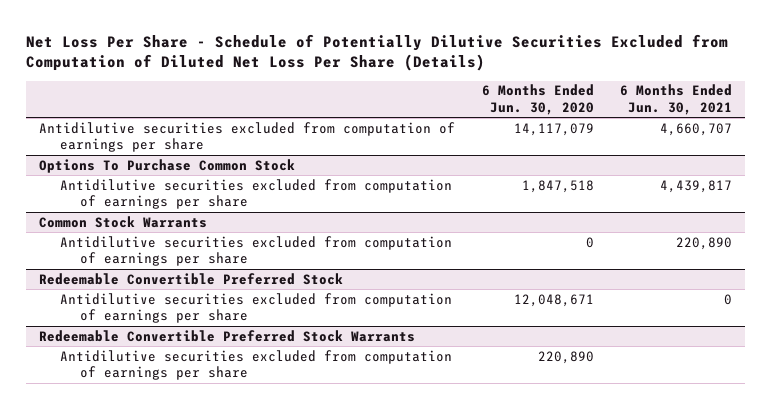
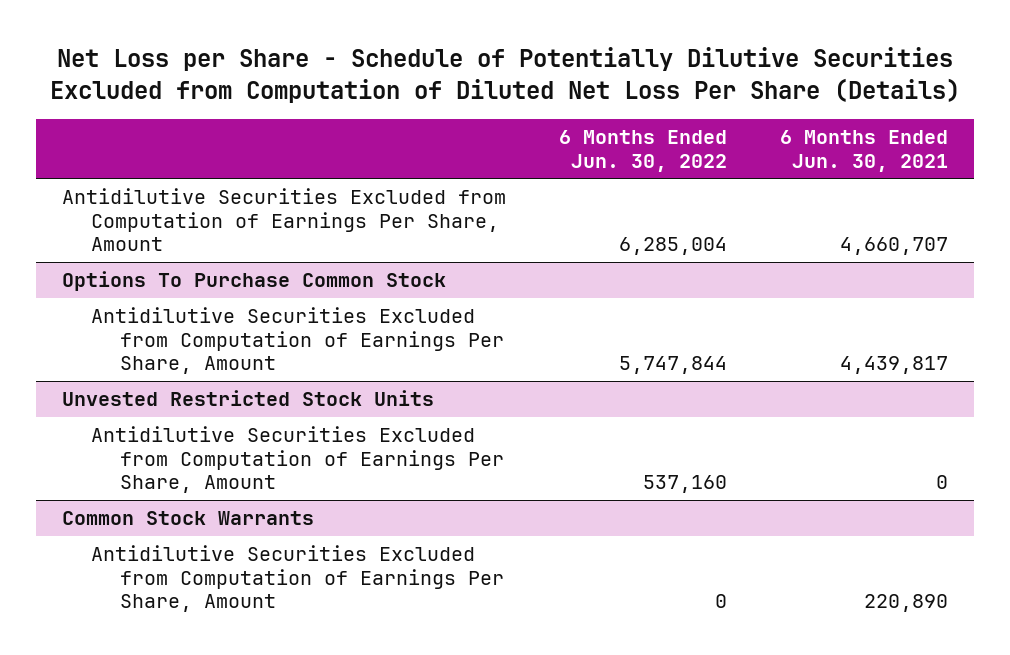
- Net Loss Per Share - Schedule of Potentially Dilutive Securities Excluded from Computation of Diluted Net Loss Per Share (Details)
+ Net Loss per Share - Schedule of Potentially Dilutive Securities Excluded from Computation of Diluted Net Loss Per Share (Details)
- | 6 Months Ended Jun. 30, 2020 | 6 Months Ended Jun. 30, 2021
+ | 6 Months Ended Jun. 30, 2022 | 6 Months Ended Jun. 30, 2021
- Antidilutive securities excluded from computation of earnings per share | 14,117,079 | 4,660,707
+ Antidilutive Securities Excluded from Computation of Earnings Per Share, Amount | 6,285,004 | 4,660,707
@ Options To Purchase Common Stock
- Antidilutive securities excluded from computation of earnings per share | 1,847,518 | 4,439,817
+ Antidilutive Securities Excluded from Computation of Earnings Per Share, Amount | 5,747,844 | 4,439,817
+ Unvested Restricted Stock Units
+ Antidilutive Securities Excluded from Computation of Earnings Per Share, Amount | 537,160 | 0
@ Common Stock Warrants
- Antidilutive securities excluded from computation of earnings per share | 0 | 220,890
- Redeemable Convertible Preferred Stock
- Antidilutive securities excluded from computation of earnings per share | 12,048,671 | 0
- Redeemable Convertible Preferred Stock Warrants
- Antidilutive securities excluded from computation of earnings per share | 220,890 |
@ Common Stock Warrants
+ Antidilutive Securities Excluded from Computation of Earnings Per Share, Amount | 0 | 220,890

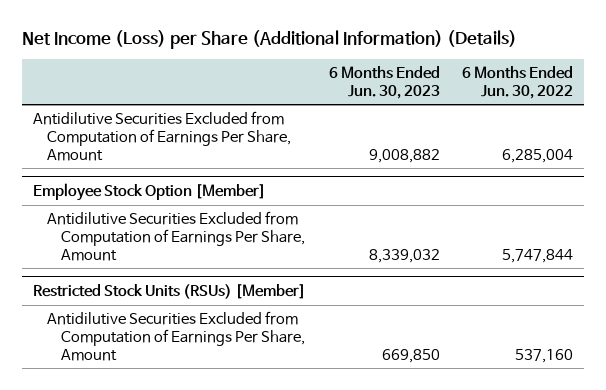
- Net Loss per Share - Schedule of Potentially Dilutive Securities Excluded from Computation of Diluted Net Loss Per Share (Details)
+ Net Income (Loss) per Share (Additional Information) (Details)
- | 6 Months Ended Jun. 30, 2022 | 6 Months Ended Jun. 30, 2021
+ | 6 Months Ended Jun. 30, 2023 | 6 Months Ended Jun. 30, 2022
- Options To Purchase Common Stock
+ Employee Stock Option [Member]
- Unvested Restricted Stock Units
+ Restricted Stock Units (RSUs) [Member]
- Common Stock Warrants
- Antidilutive Securities Excluded from Computation of Earnings Per Share, Amount | 0 | 220,890

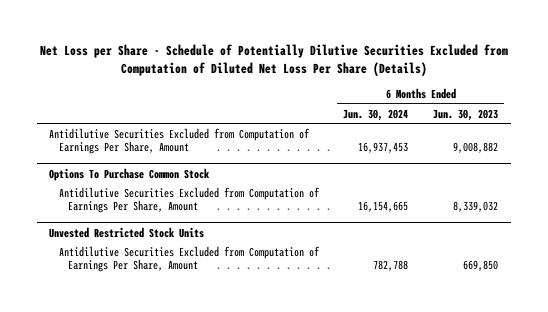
- Net Income (Loss) per Share (Additional Information) (Details)
+ Net Loss per Share - Schedule of Potentially Dilutive Securities Excluded from Computation of Diluted Net Loss Per Share (Details)
- | 6 Months Ended Jun. 30, 2023 | 6 Months Ended Jun. 30, 2022
+ | 6 Months Ended Jun. 30, 2024 | 6 Months Ended Jun. 30, 2023
- Employee Stock Option [Member]
+ Options To Purchase Common Stock
- Restricted Stock Units (RSUs) [Member]
+ Unvested Restricted Stock Units

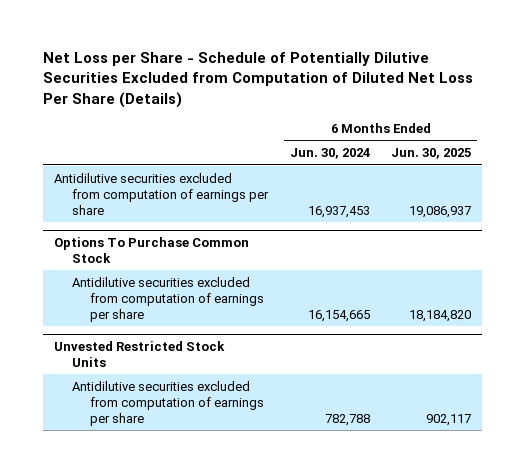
- | 6 Months Ended Jun. 30, 2024 | 6 Months Ended Jun. 30, 2023
+ | 6 Months Ended Jun. 30, 2024 | 6 Months Ended Jun. 30, 2025
- Antidilutive Securities Excluded from Computation of Earnings Per Share, Amount | 16,937,453 | 9,008,882
+ Antidilutive securities excluded from computation of earnings per share | 16,937,453 | 19,086,937
@ Options To Purchase Common Stock
- Antidilutive Securities Excluded from Computation of Earnings Per Share, Amount | 16,154,665 | 8,339,032
+ Antidilutive securities excluded from computation of earnings per share | 16,154,665 | 18,184,820
@ Unvested Restricted Stock Units
- Antidilutive Securities Excluded from Computation of Earnings Per Share, Amount | 782,788 | 669,850
+ Antidilutive securities excluded from computation of earnings per share | 782,788 | 902,117

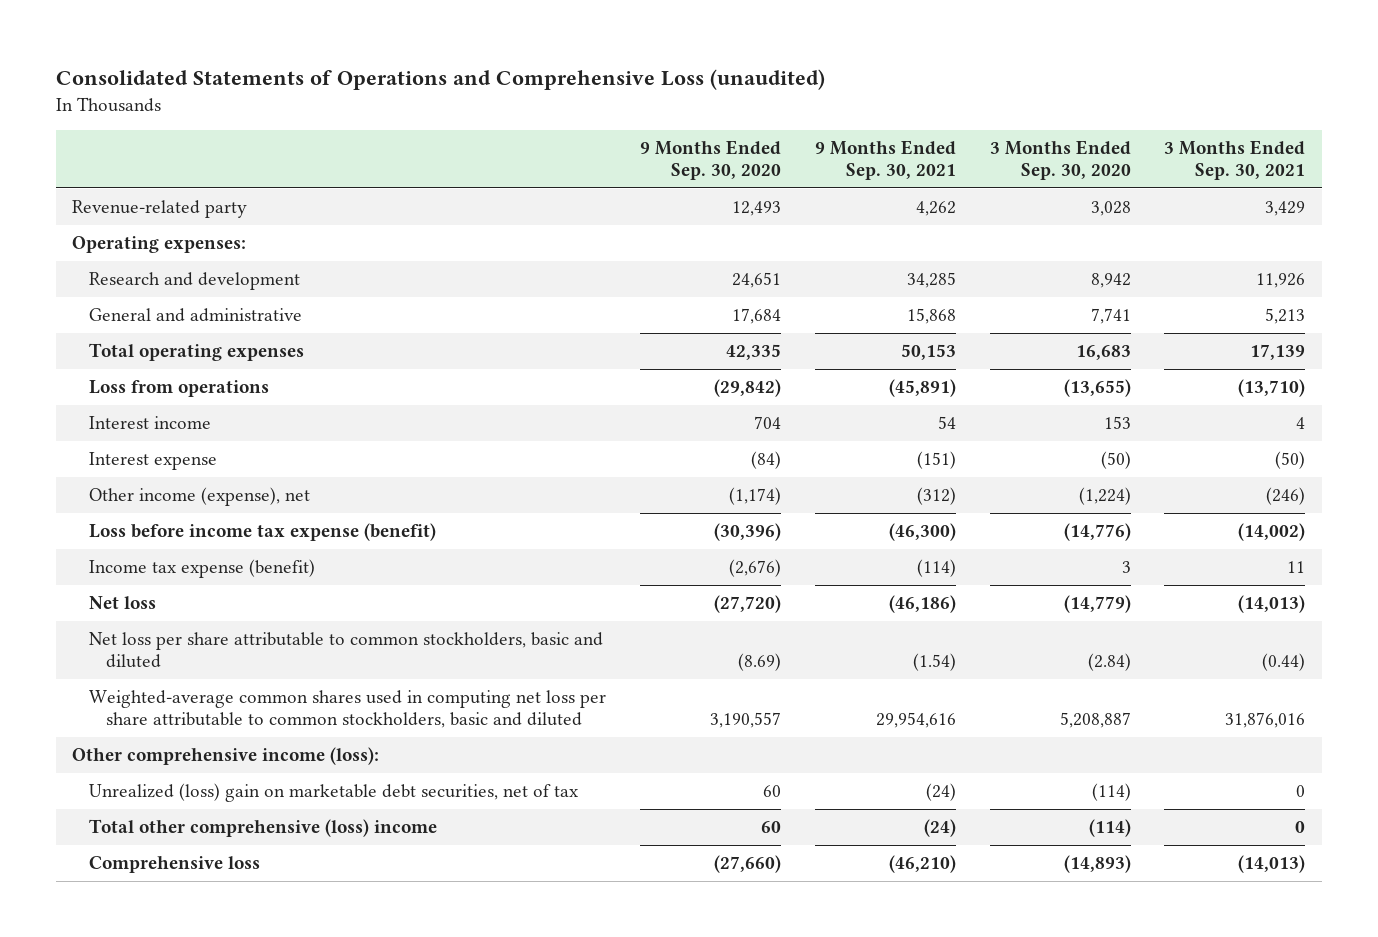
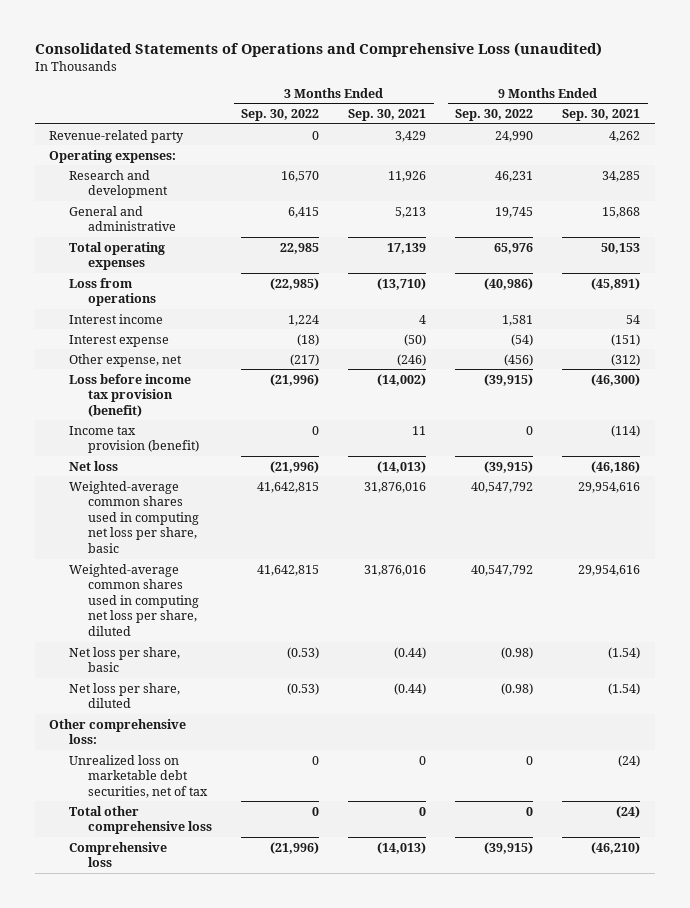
- | 9 Months Ended Sep. 30, 2020 | 9 Months Ended Sep. 30, 2021 | 3 Months Ended Sep. 30, 2020 | 3 Months Ended Sep. 30, 2021
+ | 3 Months Ended Sep. 30, 2022 | 3 Months Ended Sep. 30, 2021 | 9 Months Ended Sep. 30, 2022 | 9 Months Ended Sep. 30, 2021
- Other income (expense), net | (1,174) | (312) | (1,224) | (246)
- Loss before income tax expense (benefit) | (30,396) | (46,300) | (14,776) | (14,002)
- Income tax expense (benefit) | (2,676) | (114) | 3 | 11
+ Other expense, net | (217) | (246) | (456) | (312)
+ Loss before income tax provision (benefit) | (21,996) | (14,002) | (39,915) | (46,300)
+ Income tax provision (benefit) | 0 | 11 | 0 | (114)
- Net loss per share attributable to common stockholders, basic and diluted | (8.69) | (1.54) | (2.84) | (0.44)
- Weighted-average common shares used in computing net loss per share attributable to common stockholders, basic and diluted | 3,190,557 | 29,954,616 | 5,208,887 | 31,876,016
- Other comprehensive income (loss):
- Unrealized (loss) gain on marketable debt securities, net of tax | 60 | (24) | (114) | 0
- Total other comprehensive (loss) income | 60 | (24) | (114) | 0
+ Weighted-average common shares used in computing net loss per share, basic | 41,642,815 | 31,876,016 | 40,547,792 | 29,954,616
+ Weighted-average common shares used in computing net loss per share, diluted | 41,642,815 | 31,876,016 | 40,547,792 | 29,954,616
+ Net loss per share, basic | (0.53) | (0.44) | (0.98) | (1.54)
+ Net loss per share, diluted | (0.53) | (0.44) | (0.98) | (1.54)
+ Other comprehensive loss:
+ Unrealized loss on marketable debt securities, net of tax | 0 | 0 | 0 | (24)
+ Total other comprehensive loss | 0 | 0 | 0 | (24)

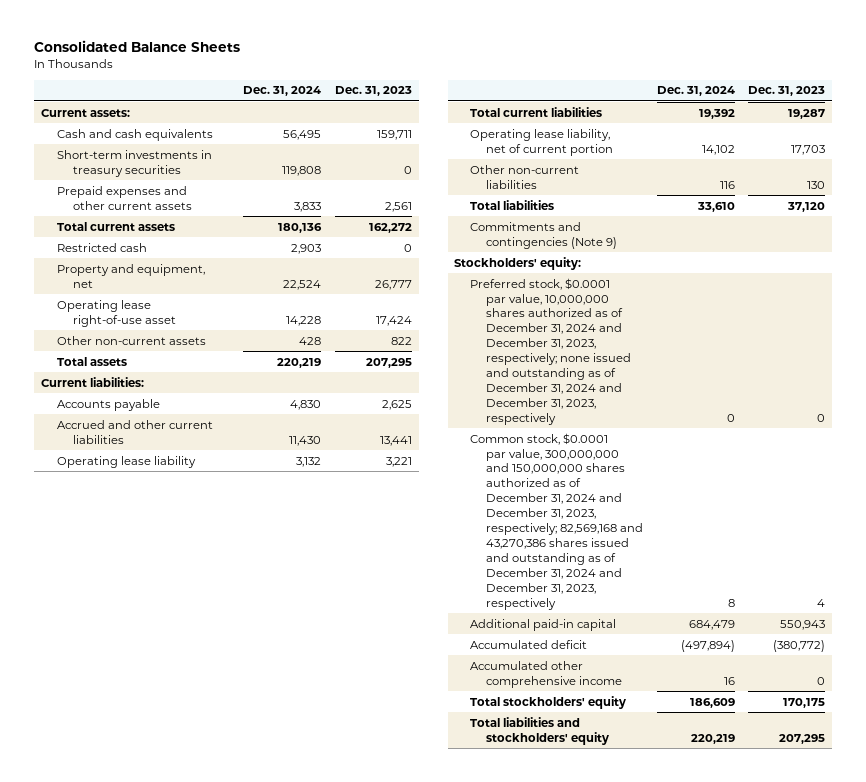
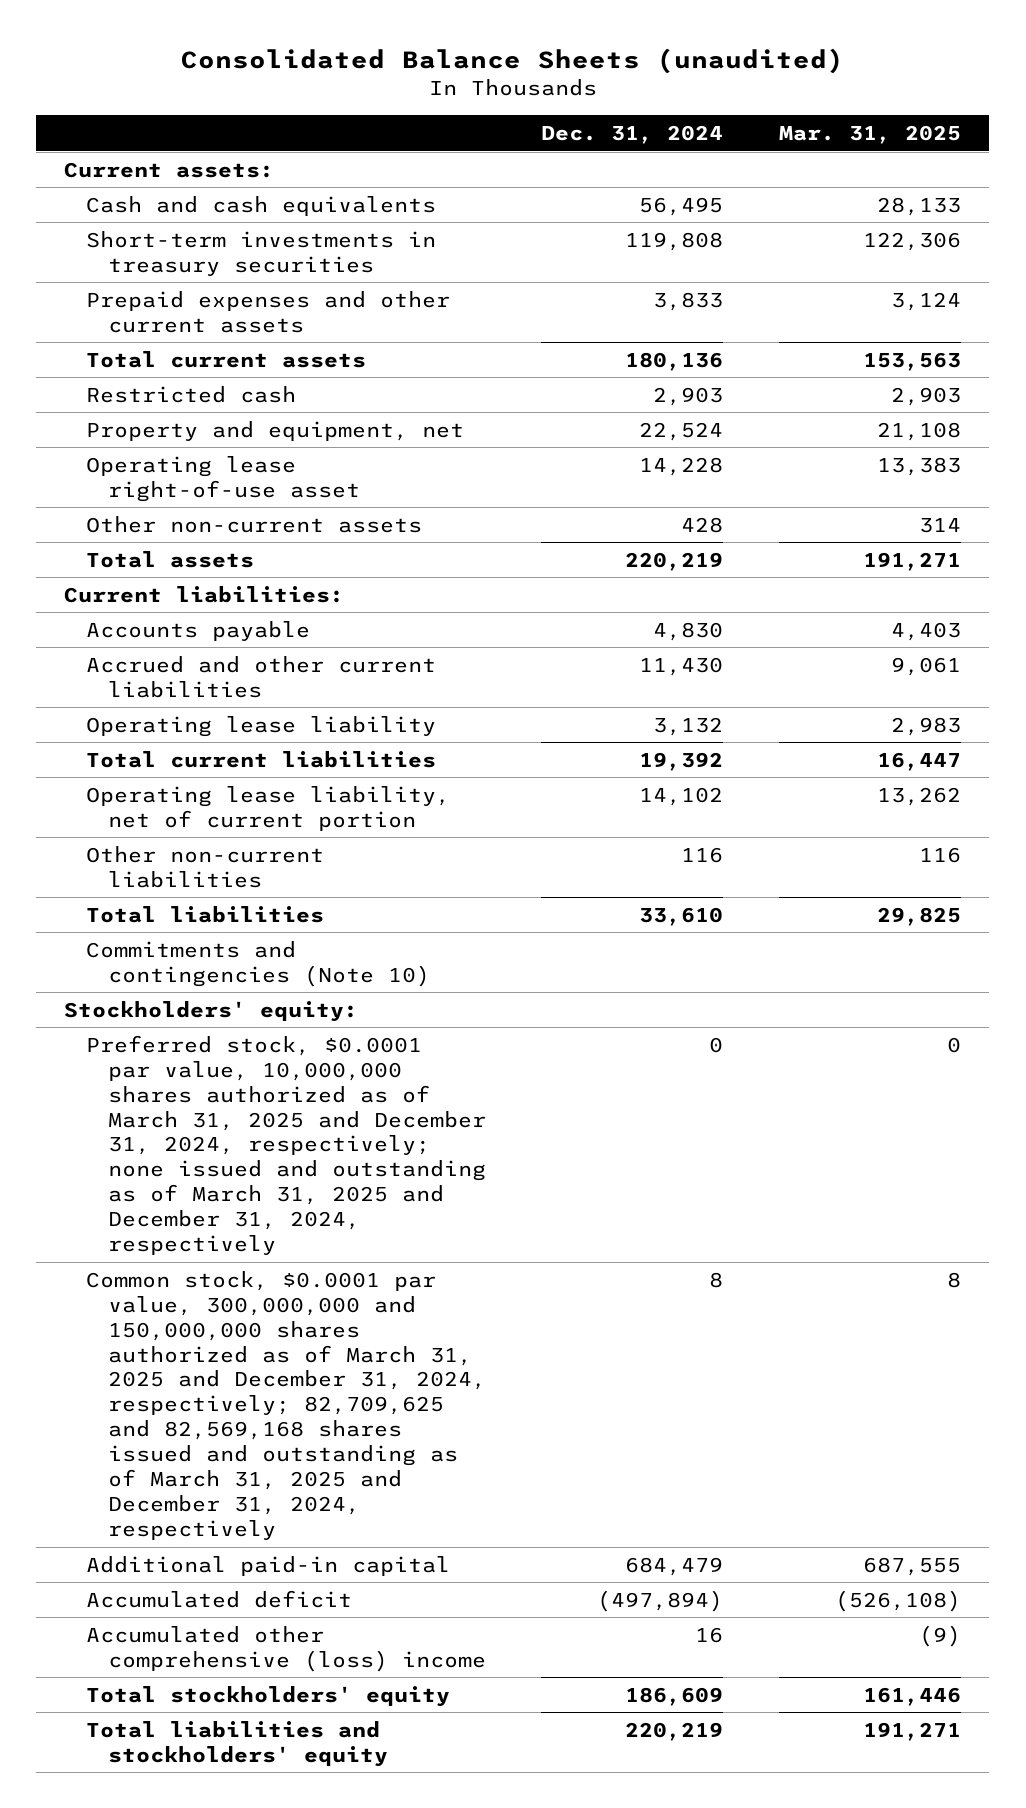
- Consolidated Balance Sheets
+ Consolidated Balance Sheets (unaudited)
- | Dec. 31, 2024 | Dec. 31, 2023
+ | Dec. 31, 2024 | Mar. 31, 2025
- Commitments and contingencies (Note 9)
+ Commitments and contingencies (Note 10)
- Preferred stock, $0.0001 par value, 10,000,000 shares authorized as of December 31, 2024 and December 31, 2023, respectively; none issued and outstanding as of December 31, 2024 and December 31, 2023, respectively | 0 | 0
- Common stock, $0.0001 par value, 300,000,000 and 150,000,000 shares authorized as of December 31, 2024 and December 31, 2023, respectively; 82,569,168 and 43,270,386 shares issued and outstanding as of December 31, 2024 and December 31, 2023, respectively | 8 | 4
+ Preferred stock, $0.0001 par value, 10,000,000 shares authorized as of March 31, 2025 and December 31, 2024, respectively; none issued and outstanding as of March 31, 2025 and December 31, 2024, respectively | 0 | 0
+ Common stock, $0.0001 par value, 300,000,000 and 150,000,000 shares authorized as of March 31, 2025 and December 31, 2024, respectively; 82,709,625 and 82,569,168 shares issued and outstanding as of March 31, 2025 and December 31, 2024, respectively | 8 | 8
- Accumulated other comprehensive income | 16 | 0
+ Accumulated other comprehensive (loss) income | 16 | (9)

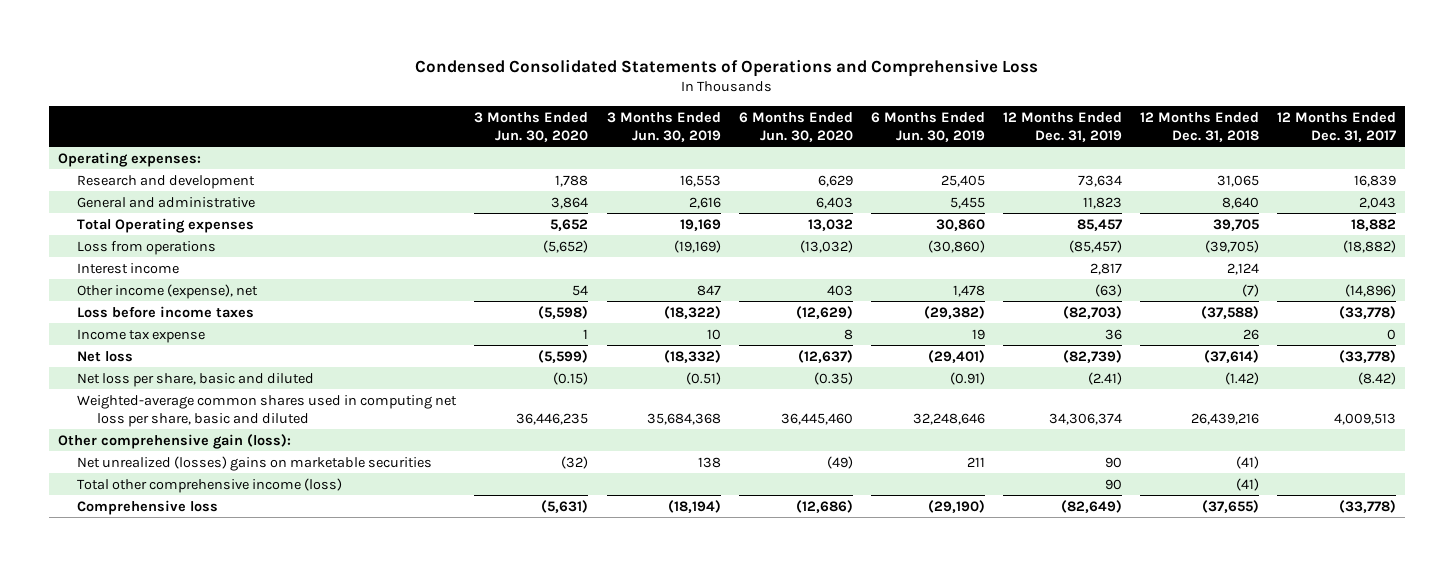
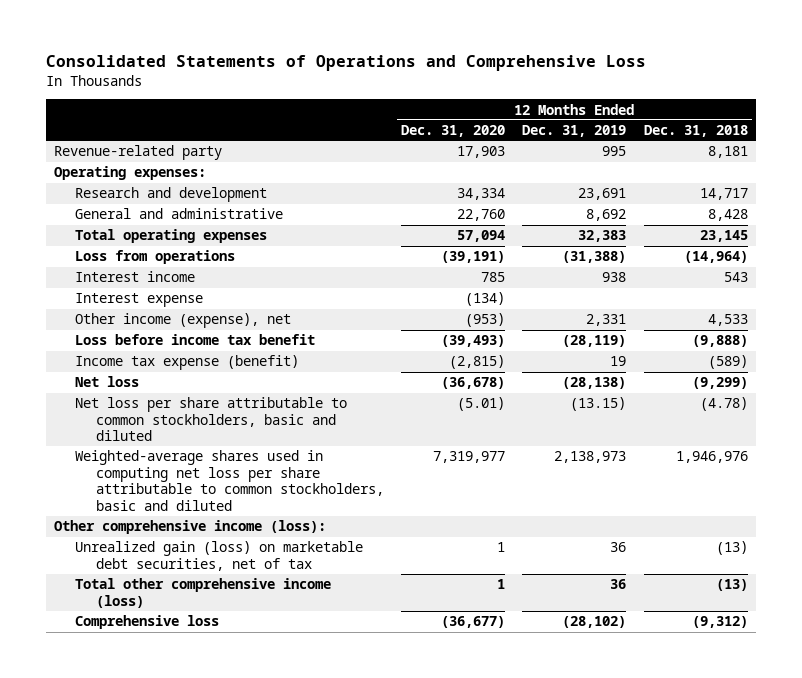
- Condensed Consolidated Statements of Operations and Comprehensive Loss
+ Consolidated Statements of Operations and Comprehensive Loss
- | 3 Months Ended Jun. 30, 2020 | 3 Months Ended Jun. 30, 2019 | 6 Months Ended Jun. 30, 2020 | 6 Months Ended Jun. 30, 2019 | 12 Months Ended Dec. 31, 2019 | 12 Months Ended Dec. 31, 2018 | 12 Months Ended Dec. 31, 2017
+ | 12 Months Ended Dec. 31, 2020 | 12 Months Ended Dec. 31, 2019 | 12 Months Ended Dec. 31, 2018
+ Revenue-related party | 17,903 | 995 | 8,181
- Research and development | 1,788 | 16,553 | 6,629 | 25,405 | 73,634 | 31,065 | 16,839
- General and administrative | 3,864 | 2,616 | 6,403 | 5,455 | 11,823 | 8,640 | 2,043
- Total Operating expenses | 5,652 | 19,169 | 13,032 | 30,860 | 85,457 | 39,705 | 18,882
- Loss from operations | (5,652) | (19,169) | (13,032) | (30,860) | (85,457) | (39,705) | (18,882)
- Interest income | | | | | 2,817 | 2,124 |
- Other income (expense), net | 54 | 847 | 403 | 1,478 | (63) | (7) | (14,896)
- Loss before income taxes | (5,598) | (18,322) | (12,629) | (29,382) | (82,703) | (37,588) | (33,778)
- Income tax expense | 1 | 10 | 8 | 19 | 36 | 26 | 0
- Net loss | (5,599) | (18,332) | (12,637) | (29,401) | (82,739) | (37,614) | (33,778)
- Net loss per share, basic and diluted | (0.15) | (0.51) | (0.35) | (0.91) | (2.41) | (1.42) | (8.42)
- Weighted-average common shares used in computing net loss per share, basic and diluted | 36,446,235 | 35,684,368 | 36,445,460 | 32,248,646 | 34,306,374 | 26,439,216 | 4,009,513
- Other comprehensive gain (loss):
- Net unrealized (losses) gains on marketable securities | (32) | 138 | (49) | 211 | 90 | (41) |
- Total other comprehensive income (loss) | | | | | 90 | (41) |
- Comprehensive loss | (5,631) | (18,194) | (12,686) | (29,190) | (82,649) | (37,655) | (33,778)
+ Research and development | 34,334 | 23,691 | 14,717
+ General and administrative | 22,760 | 8,692 | 8,428
+ Total operating expenses | 57,094 | 32,383 | 23,145
+ Loss from operations | (39,191) | (31,388) | (14,964)
+ Interest income | 785 | 938 | 543
+ Interest expense | (134) | |
+ Other income (expense), net | (953) | 2,331 | 4,533
+ Loss before income tax benefit | (39,493) | (28,119) | (9,888)
+ Income tax expense (benefit) | (2,815) | 19 | (589)
+ Net loss | (36,678) | (28,138) | (9,299)
+ Net loss per share attributable to common stockholders, basic and diluted | (5.01) | (13.15) | (4.78)
+ Weighted-average shares used in computing net loss per share attributable to common stockholders, basic and diluted | 7,319,977 | 2,138,973 | 1,946,976
+ Other comprehensive income (loss):
+ Unrealized gain (loss) on marketable debt securities, net of tax | 1 | 36 | (13)
+ Total other comprehensive income (loss) | 1 | 36 | (13)
+ Comprehensive loss | (36,677) | (28,102) | (9,312)

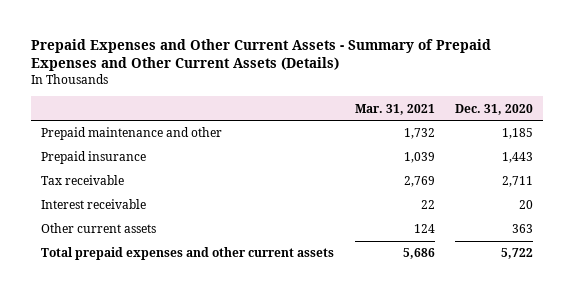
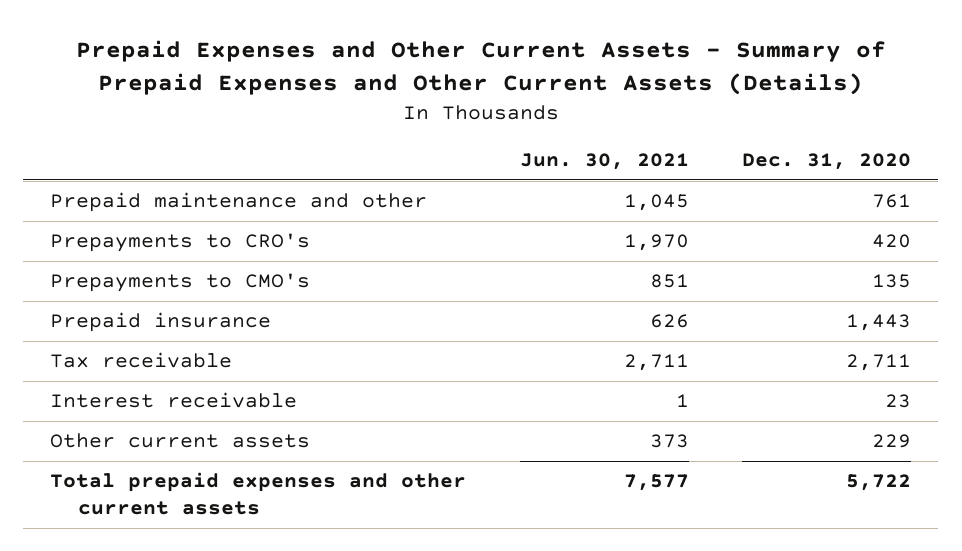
- | Mar. 31, 2021 | Dec. 31, 2020
+ | Jun. 30, 2021 | Dec. 31, 2020
- Prepaid maintenance and other | 1,732 | 1,185
+ Prepaid maintenance and other | 1,045 | 761
+ Prepayments to CRO's | 1,970 | 420
+ Prepayments to CMO's | 851 | 135
- Interest receivable | 22 | 20
- Other current assets | 124 | 363
+ Interest receivable | 1 | 23
+ Other current assets | 373 | 229

